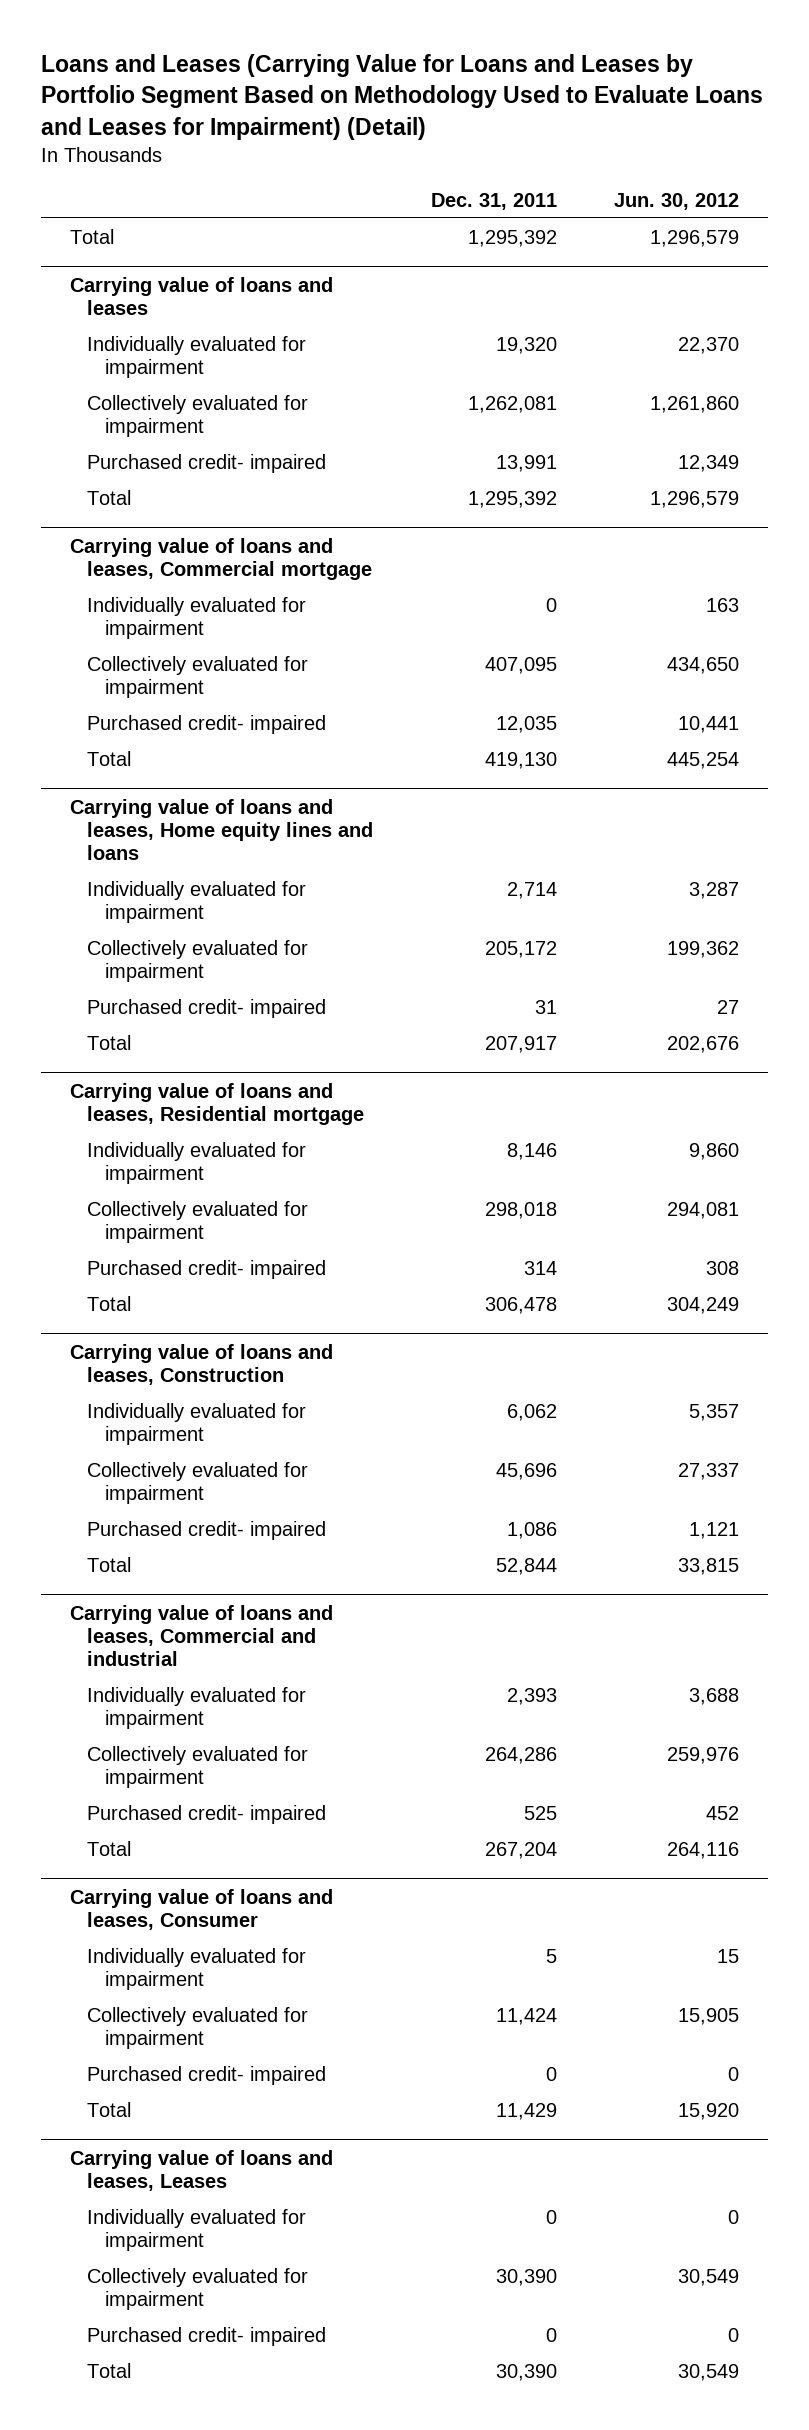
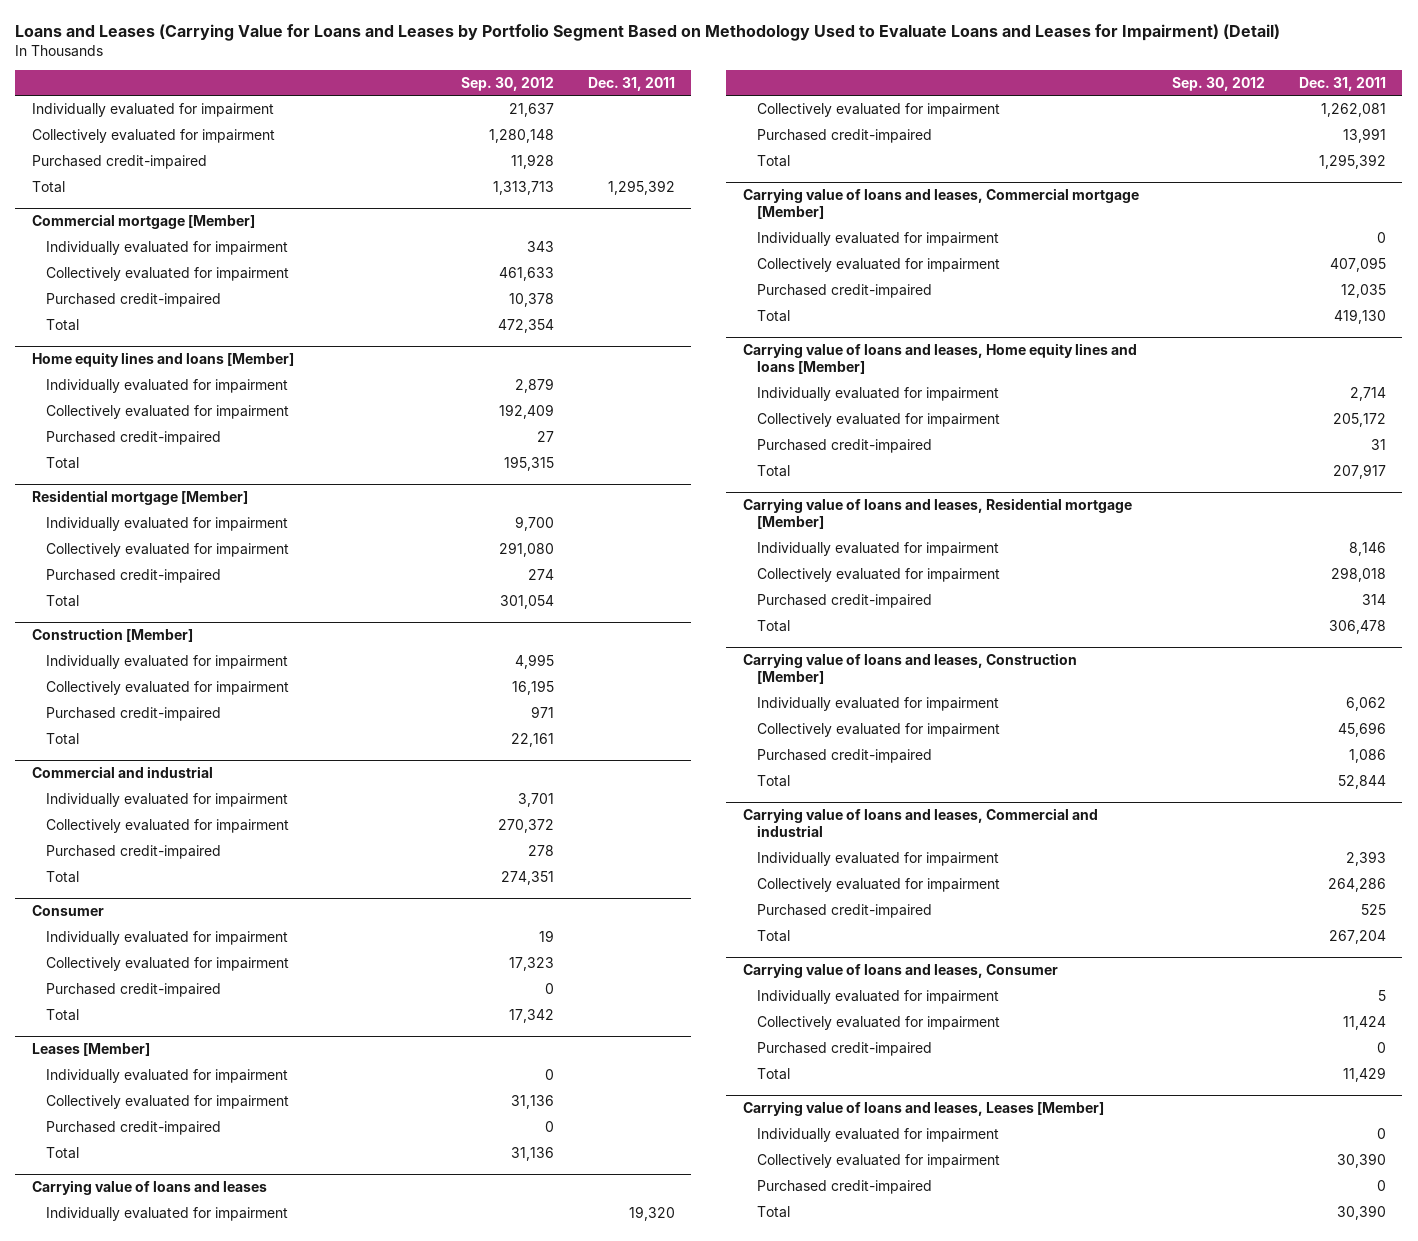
- | Dec. 31, 2011 | Jun. 30, 2012
+ | Sep. 30, 2012 | Dec. 31, 2011
+ Individually evaluated for impairment | 21,637 |
+ Collectively evaluated for impairment | 1,280,148 |
+ Purchased credit-impaired | 11,928 |
+ Commercial mortgage [Member]
+ Individually evaluated for impairment | 343 |
+ Collectively evaluated for impairment | 461,633 |
+ Purchased credit-impaired | 10,378 |
+ Total | 472,354 |
+ Home equity lines and loans [Member]
+ Individually evaluated for impairment | 2,879 |
+ Collectively evaluated for impairment | 192,409 |
+ Purchased credit-impaired | 27 |
+ Total | 195,315 |
+ Residential mortgage [Member]
+ Individually evaluated for impairment | 9,700 |
+ Collectively evaluated for impairment | 291,080 |
+ Purchased credit-impaired | 274 |
+ Total | 301,054 |
+ Construction [Member]
+ Individually evaluated for impairment | 4,995 |
+ Collectively evaluated for impairment | 16,195 |
+ Purchased credit-impaired | 971 |
+ Total | 22,161 |
+ Commercial and industrial
+ Individually evaluated for impairment | 3,701 |
+ Collectively evaluated for impairment | 270,372 |
+ Purchased credit-impaired | 278 |
+ Total | 274,351 |
+ Consumer
+ Individually evaluated for impairment | 19 |
+ Collectively evaluated for impairment | 17,323 |
+ Purchased credit-impaired | 0 |
+ Total | 17,342 |
+ Leases [Member]
+ Individually evaluated for impairment | 0 |
+ Collectively evaluated for impairment | 31,136 |
+ Purchased credit-impaired | 0 |
+ Total | 31,136 |
@ Carrying value of loans and leases
- Purchased credit- impaired | 13,991 | 12,349
+ Purchased credit-impaired | | 13,991
- Carrying value of loans and leases, Commercial mortgage
+ Carrying value of loans and leases, Commercial mortgage [Member]
- Purchased credit- impaired | 12,035 | 10,441
+ Purchased credit-impaired | | 12,035
- Carrying value of loans and leases, Home equity lines and loans
+ Carrying value of loans and leases, Home equity lines and loans [Member]
- Purchased credit- impaired | 31 | 27
+ Purchased credit-impaired | | 31
- Carrying value of loans and leases, Residential mortgage
+ Carrying value of loans and leases, Residential mortgage [Member]
- Purchased credit- impaired | 314 | 308
+ Purchased credit-impaired | | 314
- Carrying value of loans and leases, Construction
+ Carrying value of loans and leases, Construction [Member]
- Purchased credit- impaired | 1,086 | 1,121
+ Purchased credit-impaired | | 1,086
@ Carrying value of loans and leases, Commercial and industrial
- Purchased credit- impaired | 525 | 452
+ Purchased credit-impaired | | 525
@ Carrying value of loans and leases, Consumer
- Purchased credit- impaired | 0 | 0
+ Purchased credit-impaired | | 0
- Carrying value of loans and leases, Leases
+ Carrying value of loans and leases, Leases [Member]
- Purchased credit- impaired | 0 | 0
+ Purchased credit-impaired | | 0

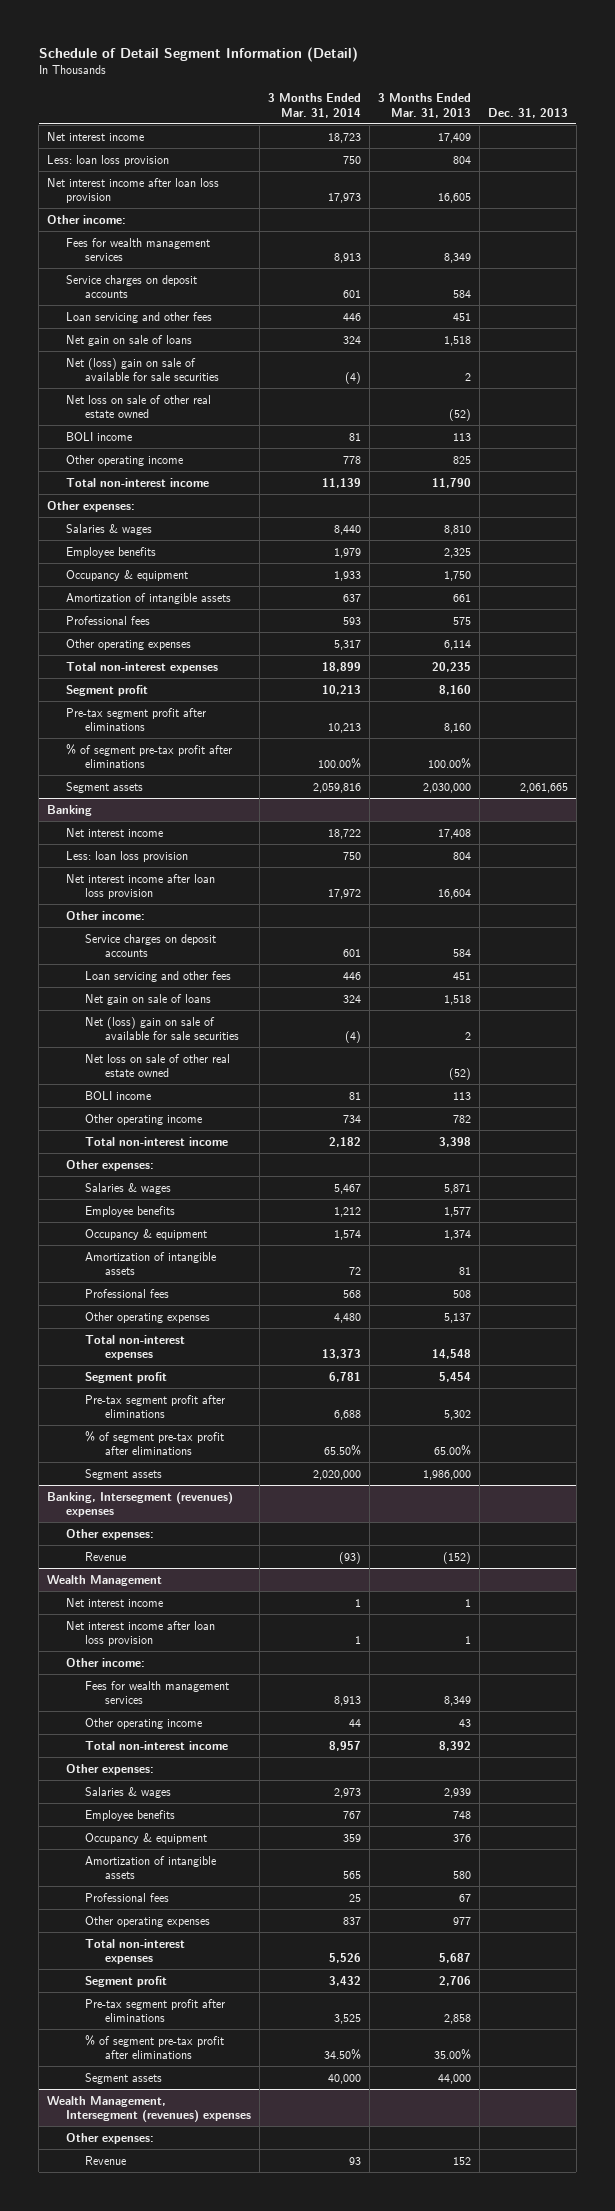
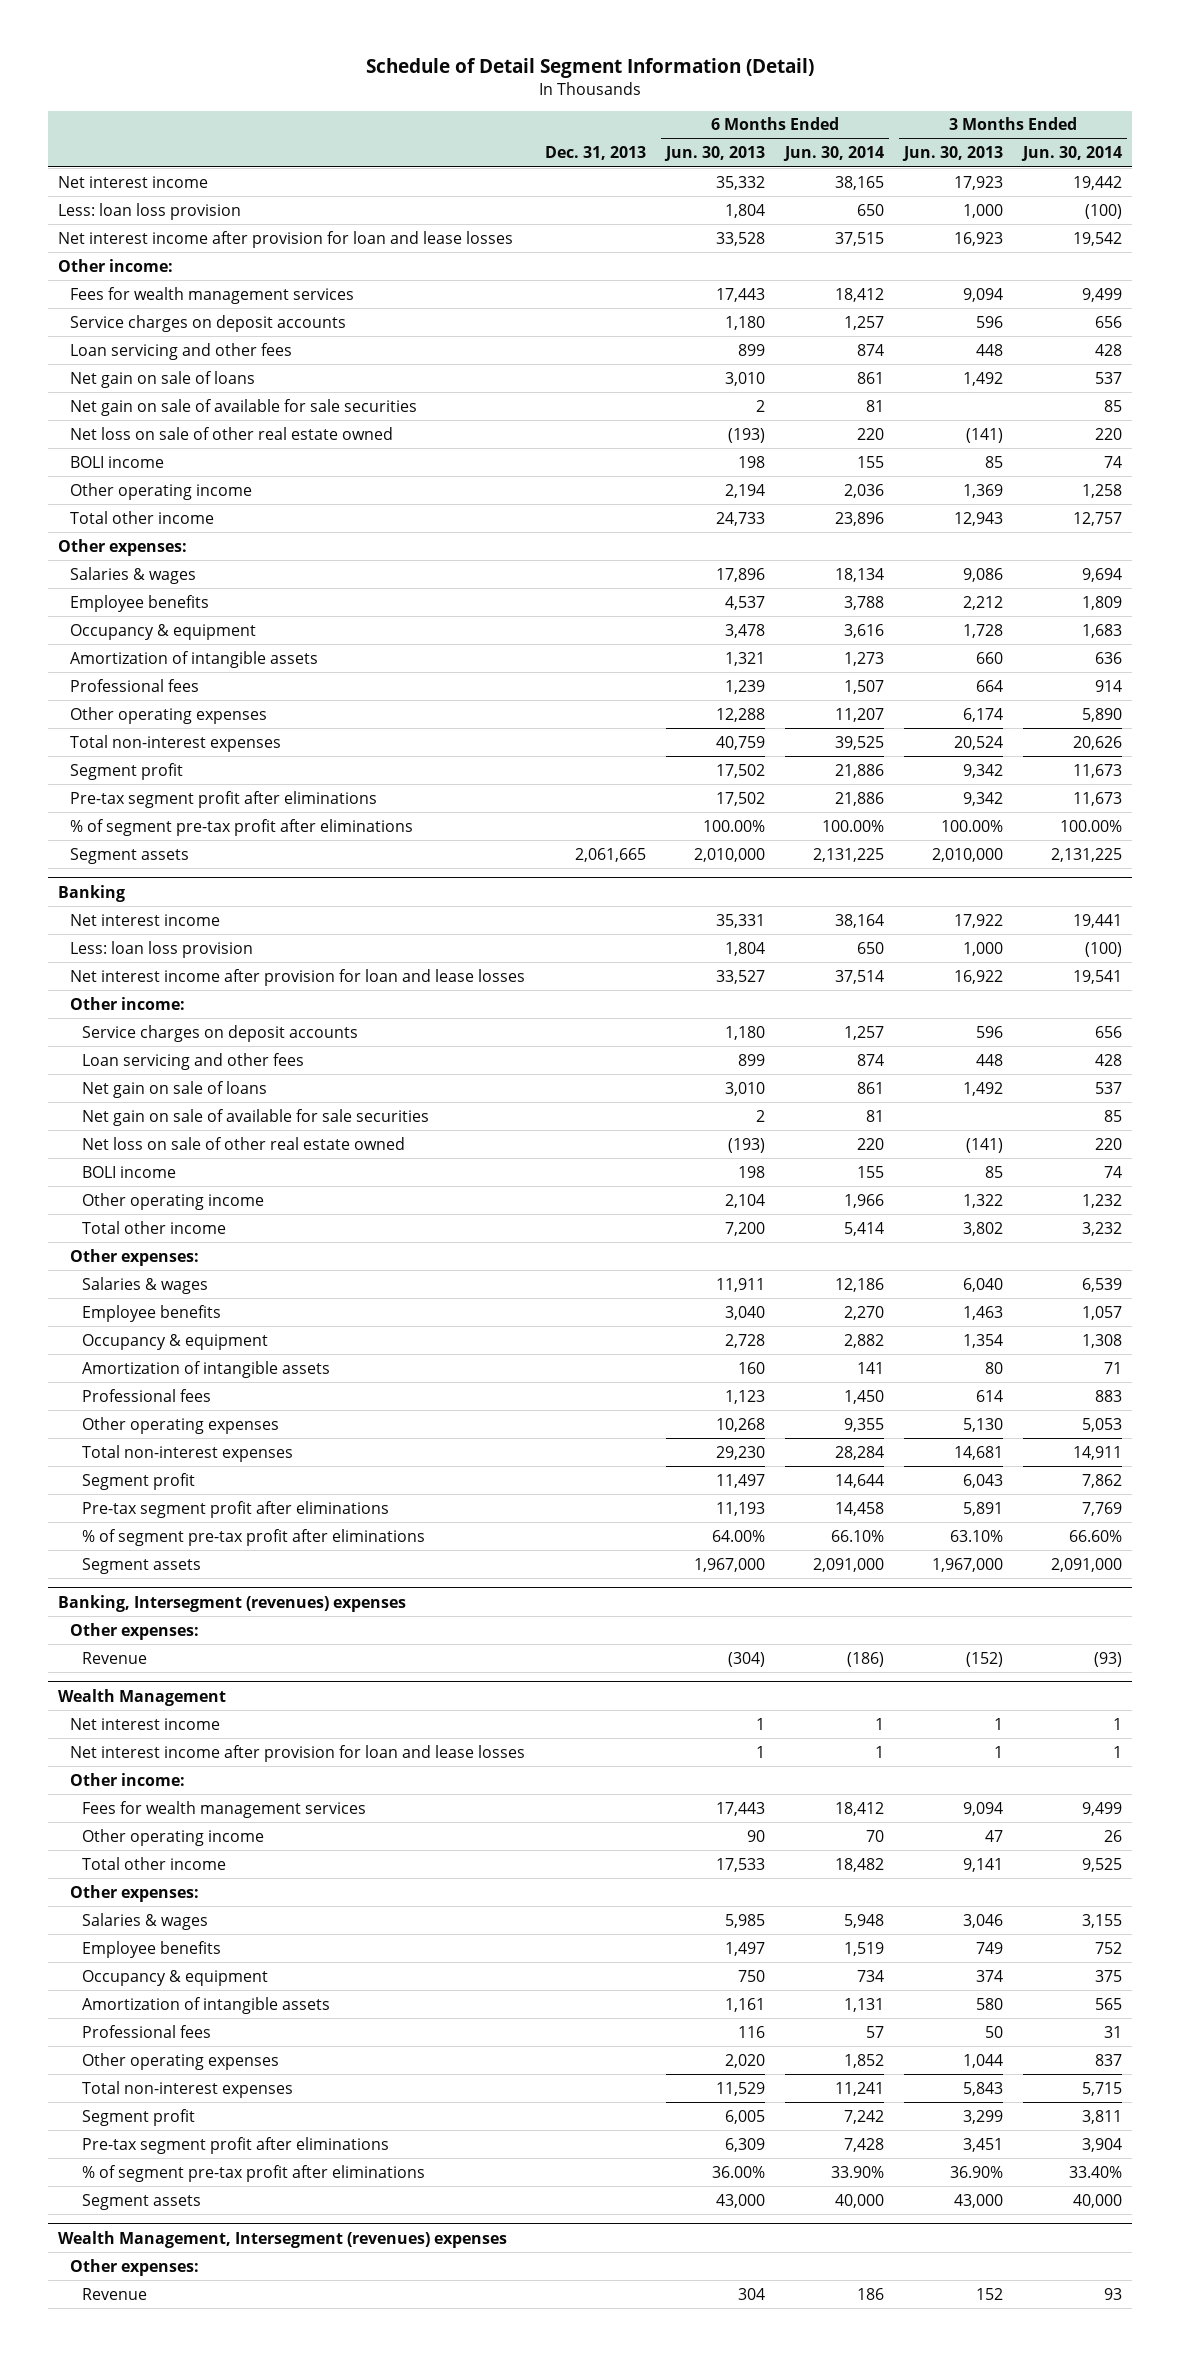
- | 3 Months Ended Mar. 31, 2014 | 3 Months Ended Mar. 31, 2013 | Dec. 31, 2013
+ | Dec. 31, 2013 | 6 Months Ended Jun. 30, 2013 | 6 Months Ended Jun. 30, 2014 | 3 Months Ended Jun. 30, 2013 | 3 Months Ended Jun. 30, 2014
- Net interest income after loan loss provision | 17,973 | 16,605 |
+ Net interest income after provision for loan and lease losses | | 33,528 | 37,515 | 16,923 | 19,542
- Net (loss) gain on sale of available for sale securities | (4) | 2 |
+ Net gain on sale of available for sale securities | | 2 | 81 | | 85
- Total non-interest income | 11,139 | 11,790 |
+ Total other income | | 24,733 | 23,896 | 12,943 | 12,757
@ Banking
- Net interest income after loan loss provision | 17,972 | 16,604 |
+ Net interest income after provision for loan and lease losses | | 33,527 | 37,514 | 16,922 | 19,541
- Net (loss) gain on sale of available for sale securities | (4) | 2 |
+ Net gain on sale of available for sale securities | | 2 | 81 | | 85
- Total non-interest income | 2,182 | 3,398 |
+ Total other income | | 7,200 | 5,414 | 3,802 | 3,232
@ Wealth Management
- Net interest income after loan loss provision | 1 | 1 |
+ Net interest income after provision for loan and lease losses | | 1 | 1 | 1 | 1
- Total non-interest income | 8,957 | 8,392 |
+ Total other income | | 17,533 | 18,482 | 9,141 | 9,525

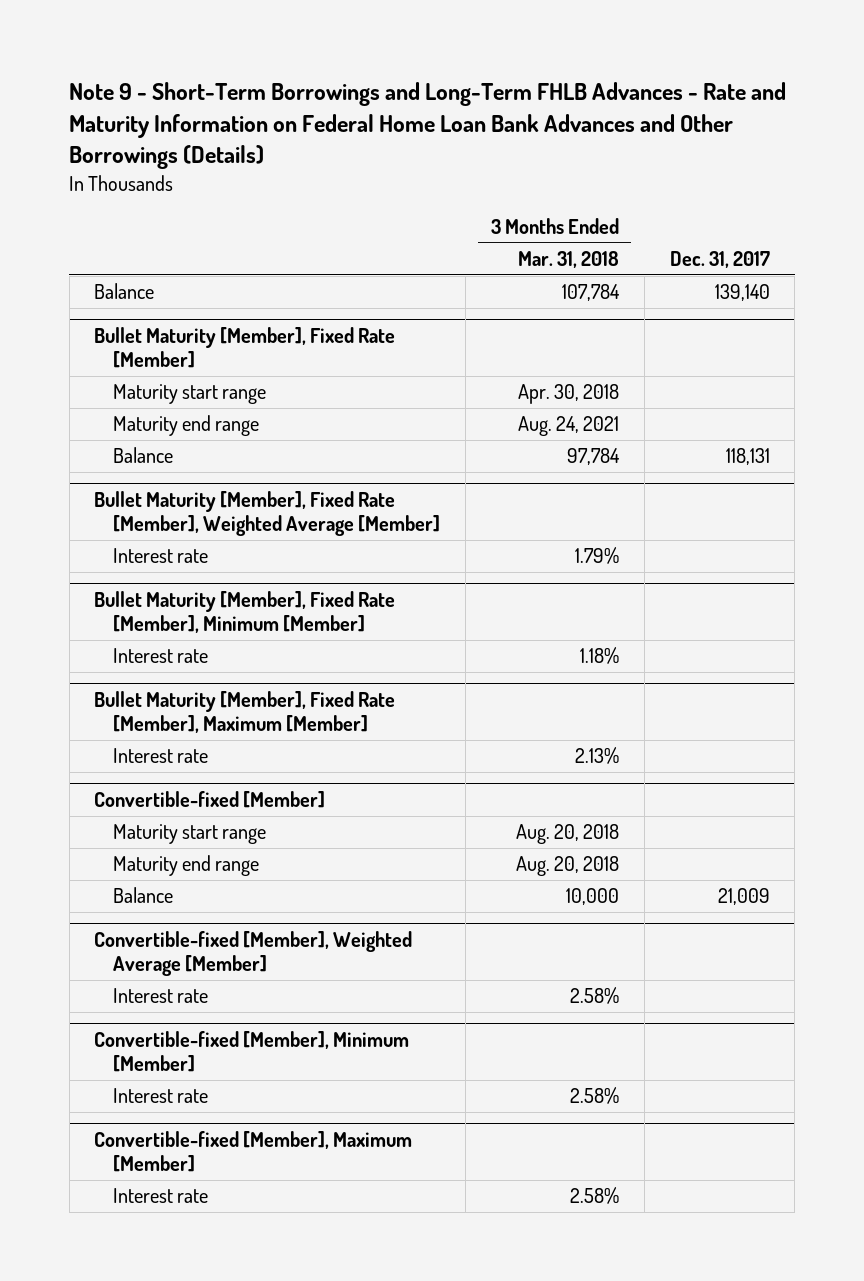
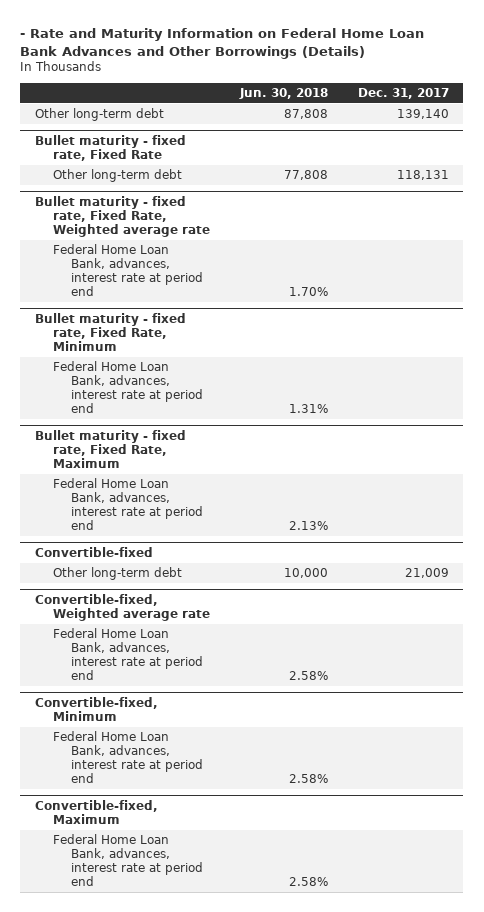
- Note 9 - Short-Term Borrowings and Long-Term FHLB Advances - Rate and Maturity Information on Federal Home Loan Bank Advances and Other Borrowings (Details)
+ - Rate and Maturity Information on Federal Home Loan Bank Advances and Other Borrowings (Details)
- | 3 Months Ended Mar. 31, 2018 | Dec. 31, 2017
+ | Jun. 30, 2018 | Dec. 31, 2017
- Balance | 107,784 | 139,140
- Bullet Maturity [Member], Fixed Rate [Member]
- Maturity start range | Apr. 30, 2018 |
- Maturity end range | Aug. 24, 2021 |
- Balance | 97,784 | 118,131
- Bullet Maturity [Member], Fixed Rate [Member], Weighted Average [Member]
- Interest rate | 1.79% |
- Bullet Maturity [Member], Fixed Rate [Member], Minimum [Member]
- Interest rate | 1.18% |
- Bullet Maturity [Member], Fixed Rate [Member], Maximum [Member]
- Interest rate | 2.13% |
- Convertible-fixed [Member]
- Maturity start range | Aug. 20, 2018 |
- Maturity end range | Aug. 20, 2018 |
- Balance | 10,000 | 21,009
- Convertible-fixed [Member], Weighted Average [Member]
- Interest rate | 2.58% |
- Convertible-fixed [Member], Minimum [Member]
- Interest rate | 2.58% |
- Convertible-fixed [Member], Maximum [Member]
- Interest rate | 2.58% |
+ Other long-term debt | 87,808 | 139,140
+ Bullet maturity - fixed rate, Fixed Rate
+ Other long-term debt | 77,808 | 118,131
+ Bullet maturity - fixed rate, Fixed Rate, Weighted average rate
+ Federal Home Loan Bank, advances, interest rate at period end | 1.70% |
+ Bullet maturity - fixed rate, Fixed Rate, Minimum
+ Federal Home Loan Bank, advances, interest rate at period end | 1.31% |
+ Bullet maturity - fixed rate, Fixed Rate, Maximum
+ Federal Home Loan Bank, advances, interest rate at period end | 2.13% |
+ Convertible-fixed
+ Other long-term debt | 10,000 | 21,009
+ Convertible-fixed, Weighted average rate
+ Federal Home Loan Bank, advances, interest rate at period end | 2.58% |
+ Convertible-fixed, Minimum
+ Federal Home Loan Bank, advances, interest rate at period end | 2.58% |
+ Convertible-fixed, Maximum
+ Federal Home Loan Bank, advances, interest rate at period end | 2.58% |

